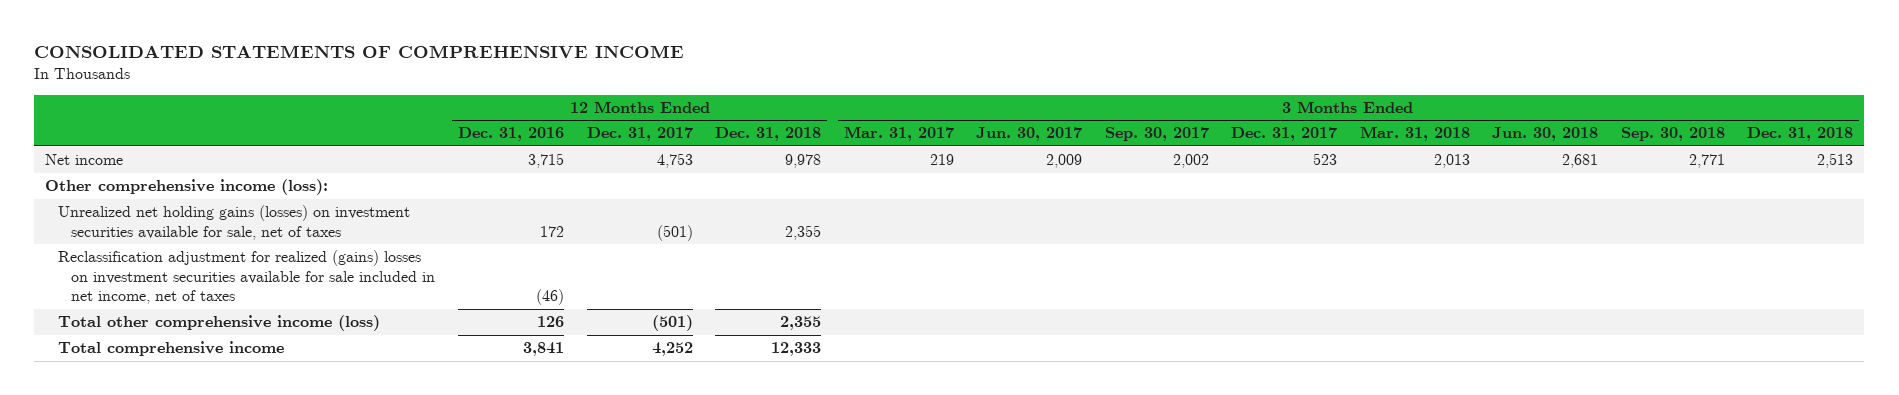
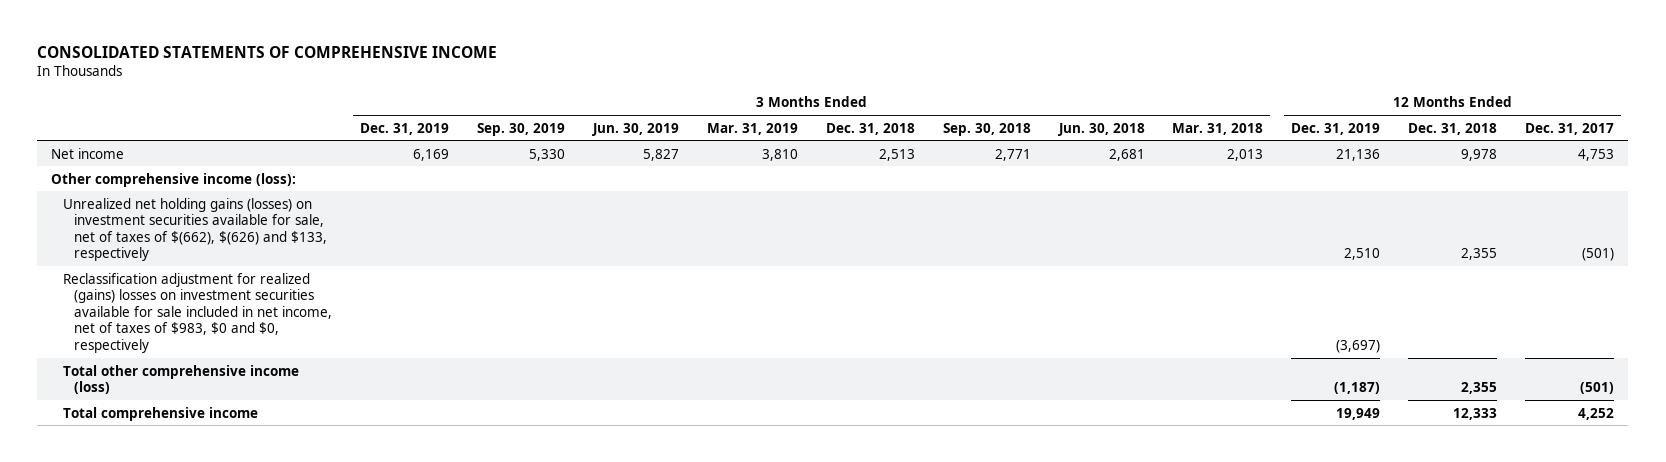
- | 12 Months Ended Dec. 31, 2016 | 12 Months Ended Dec. 31, 2017 | 12 Months Ended Dec. 31, 2018 | 3 Months Ended Mar. 31, 2017 | 3 Months Ended Jun. 30, 2017 | 3 Months Ended Sep. 30, 2017 | 3 Months Ended Dec. 31, 2017 | 3 Months Ended Mar. 31, 2018 | 3 Months Ended Jun. 30, 2018 | 3 Months Ended Sep. 30, 2018 | 3 Months Ended Dec. 31, 2018
+ | 3 Months Ended Dec. 31, 2019 | 3 Months Ended Sep. 30, 2019 | 3 Months Ended Jun. 30, 2019 | 3 Months Ended Mar. 31, 2019 | 3 Months Ended Dec. 31, 2018 | 3 Months Ended Sep. 30, 2018 | 3 Months Ended Jun. 30, 2018 | 3 Months Ended Mar. 31, 2018 | 12 Months Ended Dec. 31, 2019 | 12 Months Ended Dec. 31, 2018 | 12 Months Ended Dec. 31, 2017
- Unrealized net holding gains (losses) on investment securities available for sale, net of taxes | 172 | (501) | 2,355 | | | | | | | |
- Reclassification adjustment for realized (gains) losses on investment securities available for sale included in net income, net of taxes | (46) | | | | | | | | | |
+ Unrealized net holding gains (losses) on investment securities available for sale, net of taxes of $(662), $(626) and $133, respectively | | | | | | | | | 2,510 | 2,355 | (501)
+ Reclassification adjustment for realized (gains) losses on investment securities available for sale included in net income, net of taxes of $983, $0 and $0, respectively | | | | | | | | | (3,697) | |

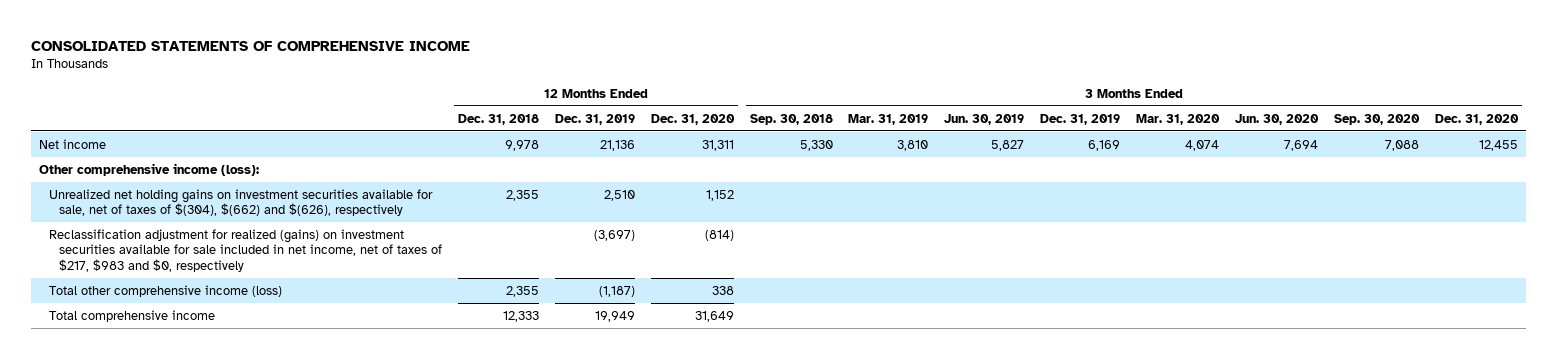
- | 3 Months Ended Dec. 31, 2019 | 3 Months Ended Sep. 30, 2019 | 3 Months Ended Jun. 30, 2019 | 3 Months Ended Mar. 31, 2019 | 3 Months Ended Dec. 31, 2018 | 3 Months Ended Sep. 30, 2018 | 3 Months Ended Jun. 30, 2018 | 3 Months Ended Mar. 31, 2018 | 12 Months Ended Dec. 31, 2019 | 12 Months Ended Dec. 31, 2018 | 12 Months Ended Dec. 31, 2017
+ | 12 Months Ended Dec. 31, 2018 | 12 Months Ended Dec. 31, 2019 | 12 Months Ended Dec. 31, 2020 | 3 Months Ended Sep. 30, 2018 | 3 Months Ended Mar. 31, 2019 | 3 Months Ended Jun. 30, 2019 | 3 Months Ended Dec. 31, 2019 | 3 Months Ended Mar. 31, 2020 | 3 Months Ended Jun. 30, 2020 | 3 Months Ended Sep. 30, 2020 | 3 Months Ended Dec. 31, 2020
- Net income | 6,169 | 5,330 | 5,827 | 3,810 | 2,513 | 2,771 | 2,681 | 2,013 | 21,136 | 9,978 | 4,753
+ Net income | 9,978 | 21,136 | 31,311 | 5,330 | 3,810 | 5,827 | 6,169 | 4,074 | 7,694 | 7,088 | 12,455
- Unrealized net holding gains (losses) on investment securities available for sale, net of taxes of $(662), $(626) and $133, respectively | | | | | | | | | 2,510 | 2,355 | (501)
- Reclassification adjustment for realized (gains) losses on investment securities available for sale included in net income, net of taxes of $983, $0 and $0, respectively | | | | | | | | | (3,697) | |
+ Unrealized net holding gains on investment securities available for sale, net of taxes of $(304), $(662) and $(626), respectively | 2,355 | 2,510 | 1,152 | | | | | | | |
+ Reclassification adjustment for realized (gains) on investment securities available for sale included in net income, net of taxes of $217, $983 and $0, respectively | | (3,697) | (814) | | | | | | | |

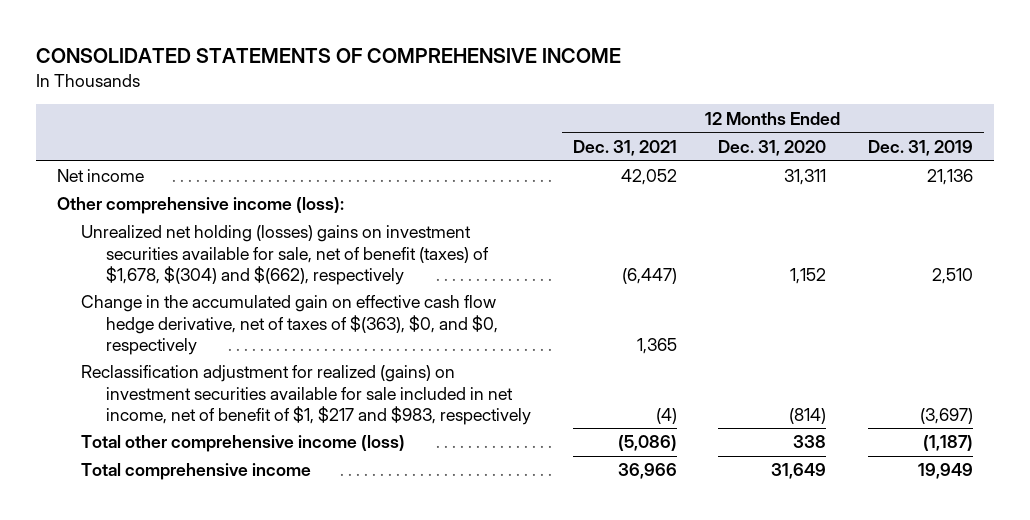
- | 12 Months Ended Dec. 31, 2018 | 12 Months Ended Dec. 31, 2019 | 12 Months Ended Dec. 31, 2020 | 3 Months Ended Sep. 30, 2018 | 3 Months Ended Mar. 31, 2019 | 3 Months Ended Jun. 30, 2019 | 3 Months Ended Dec. 31, 2019 | 3 Months Ended Mar. 31, 2020 | 3 Months Ended Jun. 30, 2020 | 3 Months Ended Sep. 30, 2020 | 3 Months Ended Dec. 31, 2020
+ | 12 Months Ended Dec. 31, 2021 | 12 Months Ended Dec. 31, 2020 | 12 Months Ended Dec. 31, 2019
- Unrealized net holding gains on investment securities available for sale, net of taxes of $(304), $(662) and $(626), respectively | 2,355 | 2,510 | 1,152 | | | | | | | |
- Reclassification adjustment for realized (gains) on investment securities available for sale included in net income, net of taxes of $217, $983 and $0, respectively | | (3,697) | (814) | | | | | | | |
+ Unrealized net holding (losses) gains on investment securities available for sale, net of benefit (taxes) of $1,678, $(304) and $(662), respectively | (6,447) | 1,152 | 2,510
+ Change in the accumulated gain on effective cash flow hedge derivative, net of taxes of $(363), $0, and $0, respectively | 1,365 | |
+ Reclassification adjustment for realized (gains) on investment securities available for sale included in net income, net of benefit of $1, $217 and $983, respectively | (4) | (814) | (3,697)

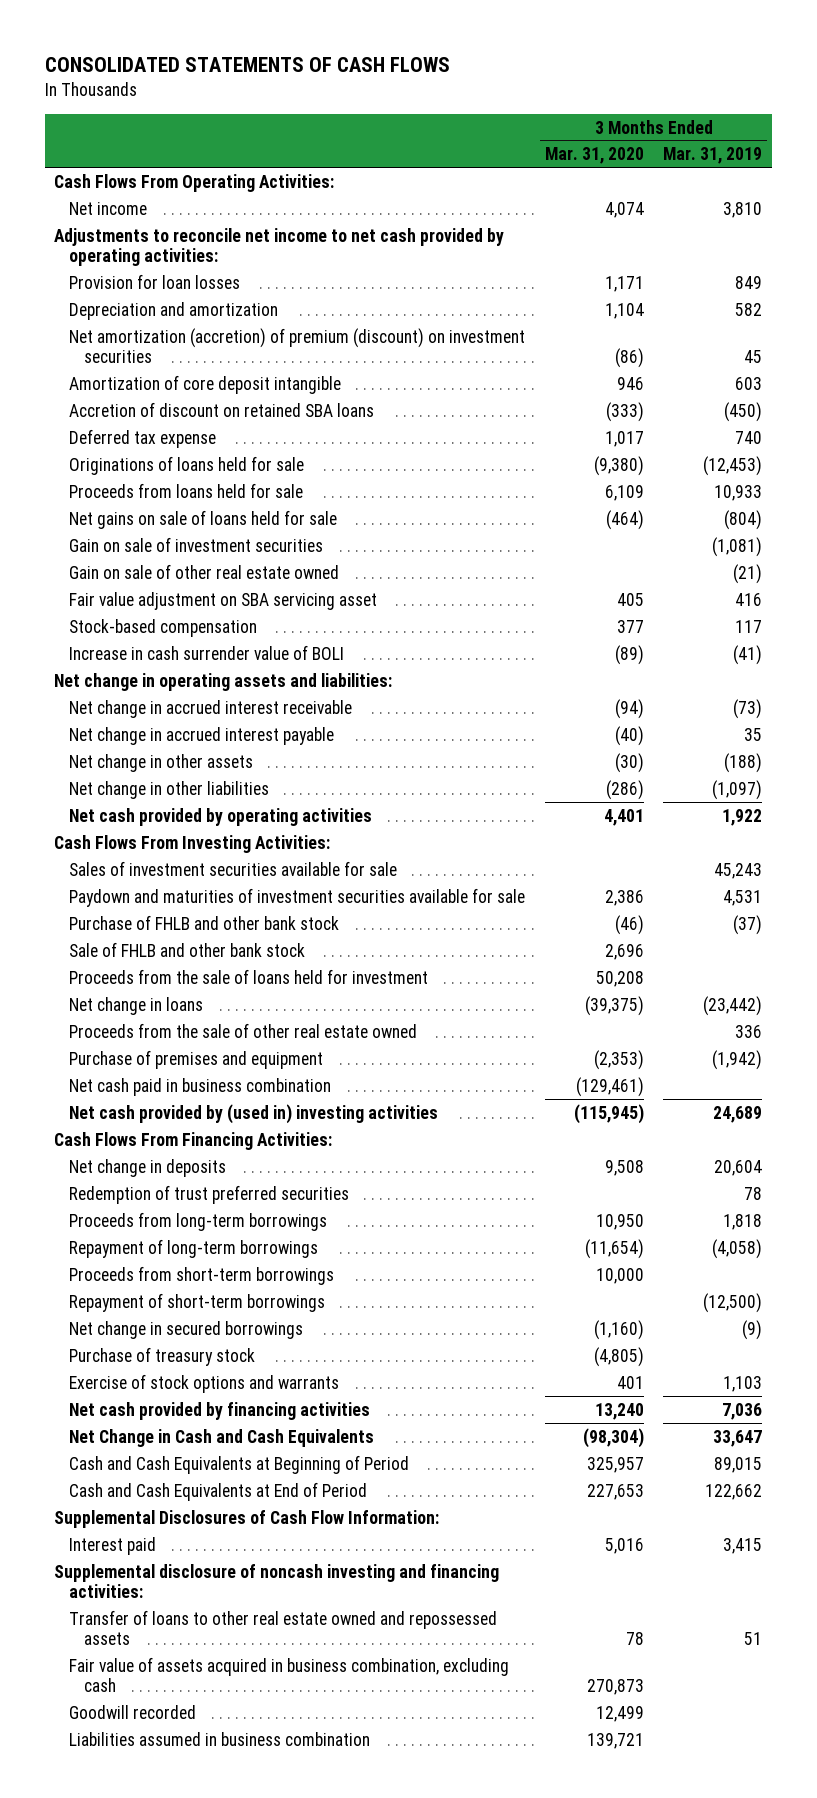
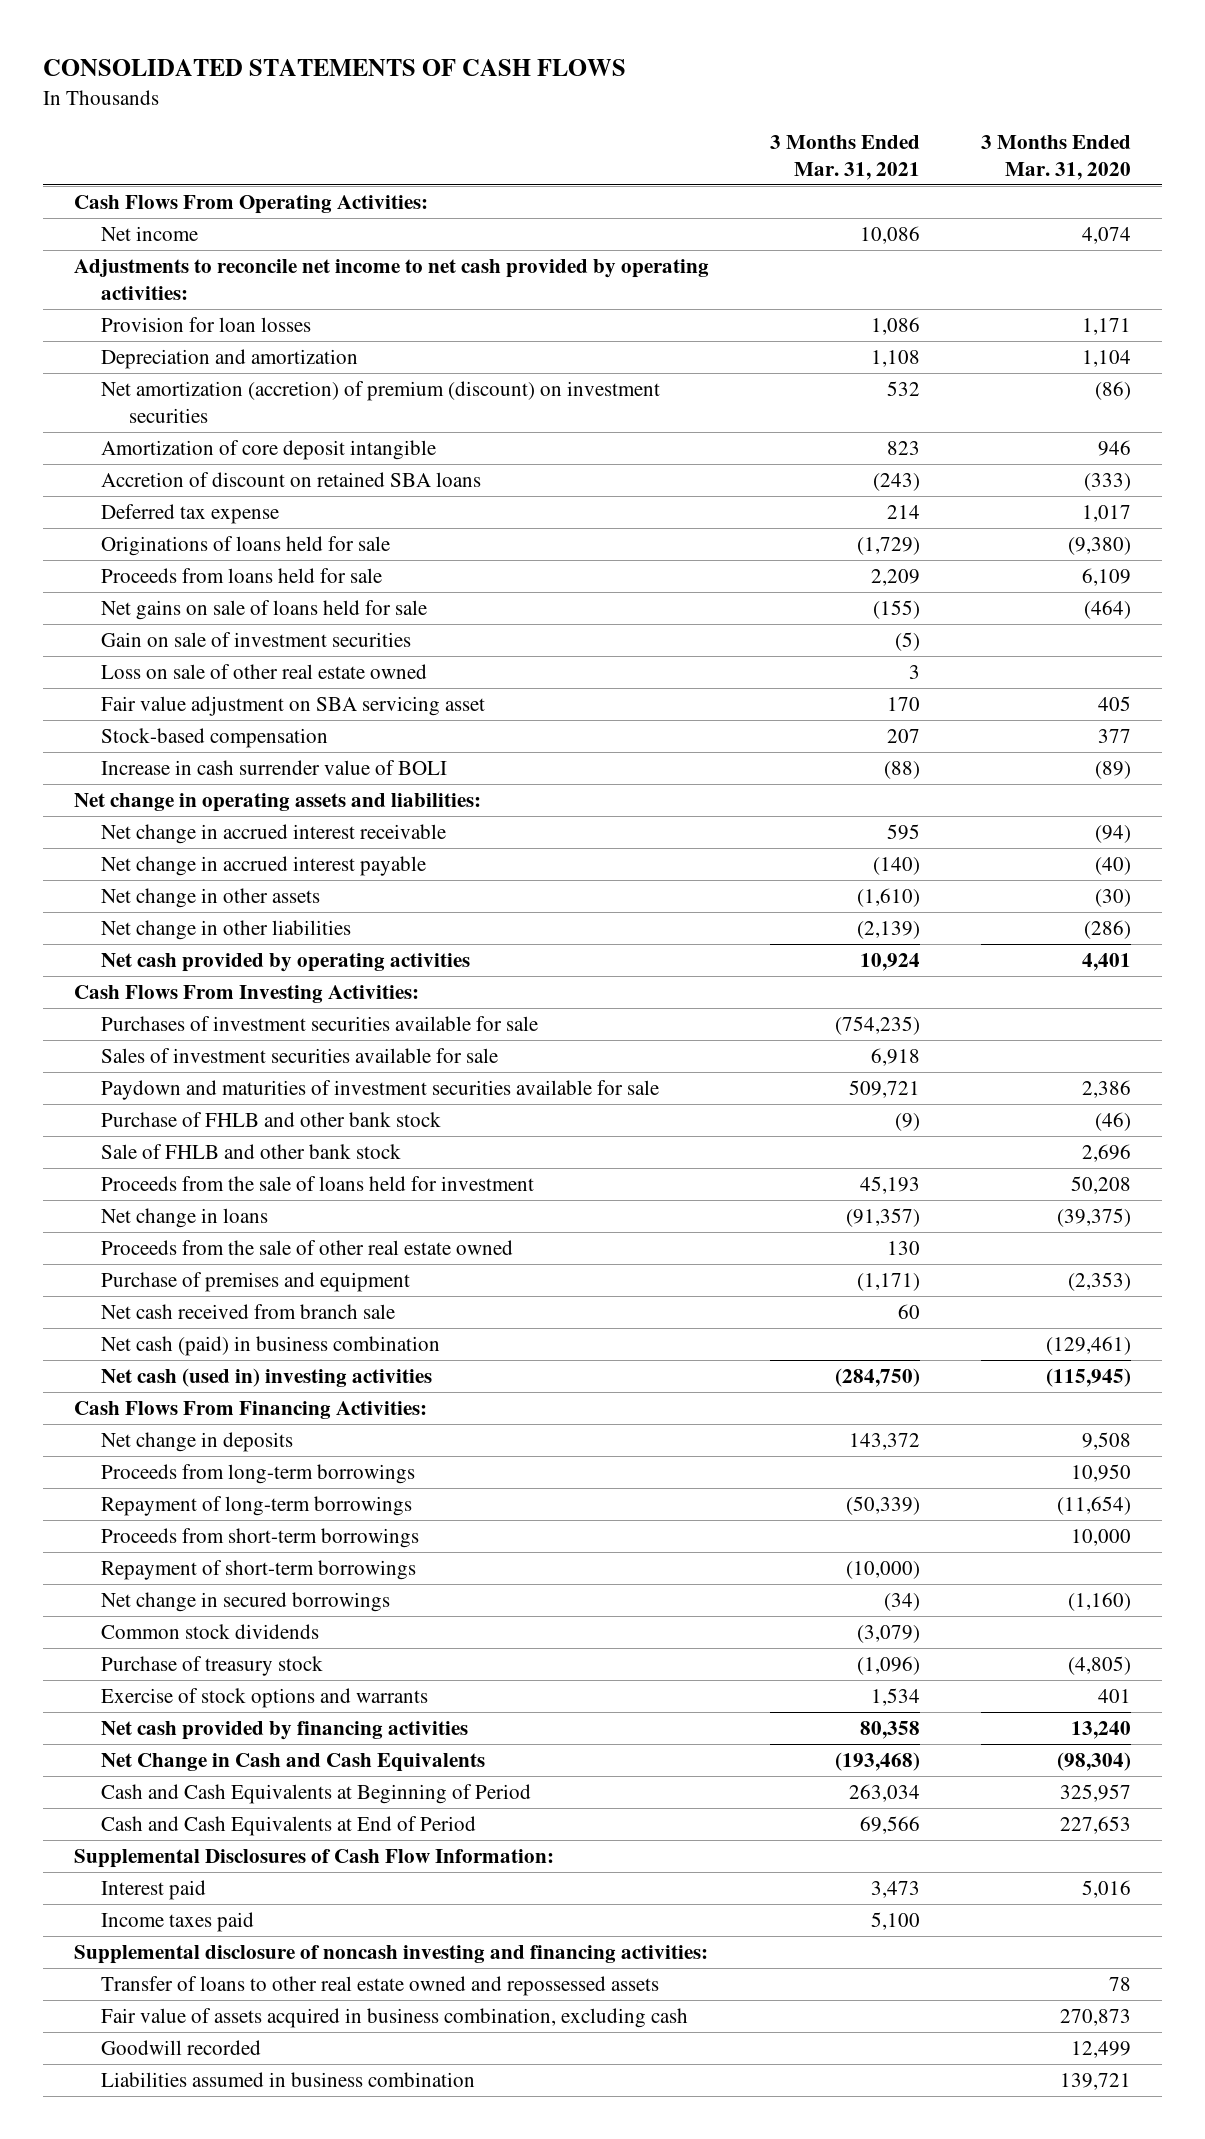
- | 3 Months Ended Mar. 31, 2020 | 3 Months Ended Mar. 31, 2019
+ | 3 Months Ended Mar. 31, 2021 | 3 Months Ended Mar. 31, 2020
- Gain on sale of other real estate owned | | (21)
+ Loss on sale of other real estate owned | 3 |
+ Purchases of investment securities available for sale | (754,235) |
- Net cash paid in business combination | (129,461) |
- Net cash provided by (used in) investing activities | (115,945) | 24,689
+ Net cash received from branch sale | 60 |
+ Net cash (paid) in business combination | | (129,461)
+ Net cash (used in) investing activities | (284,750) | (115,945)
- Redemption of trust preferred securities | | 78
+ Common stock dividends | (3,079) |
+ Income taxes paid | 5,100 |

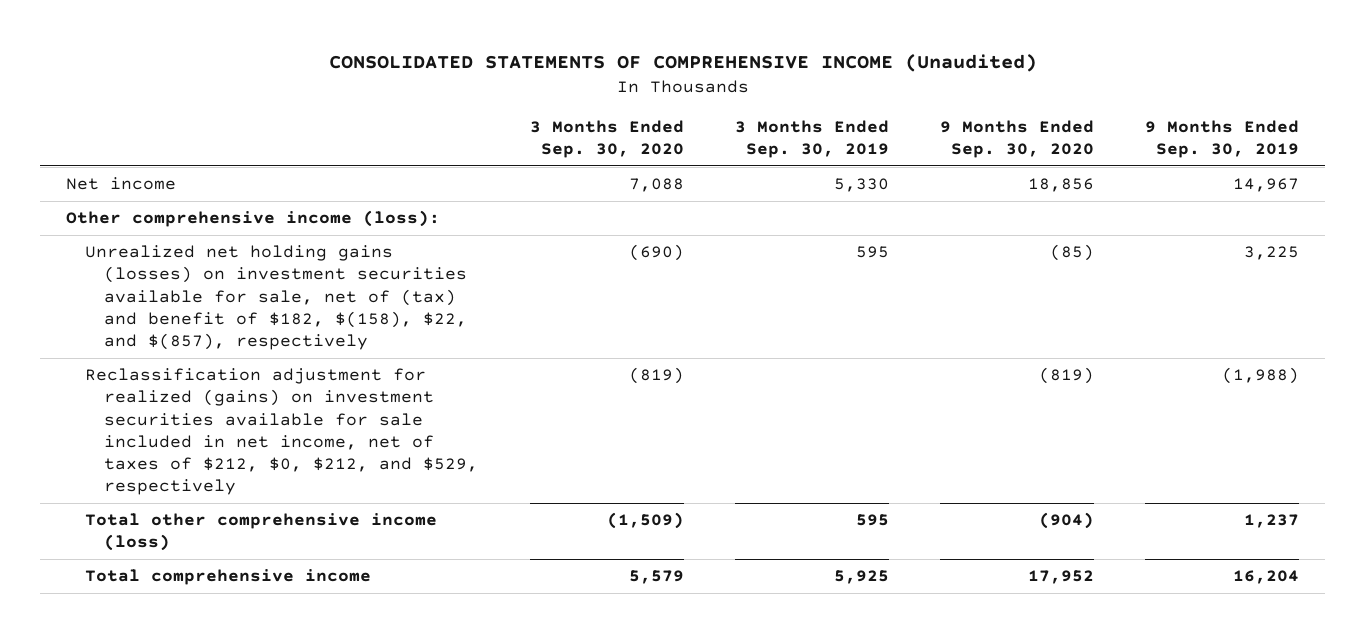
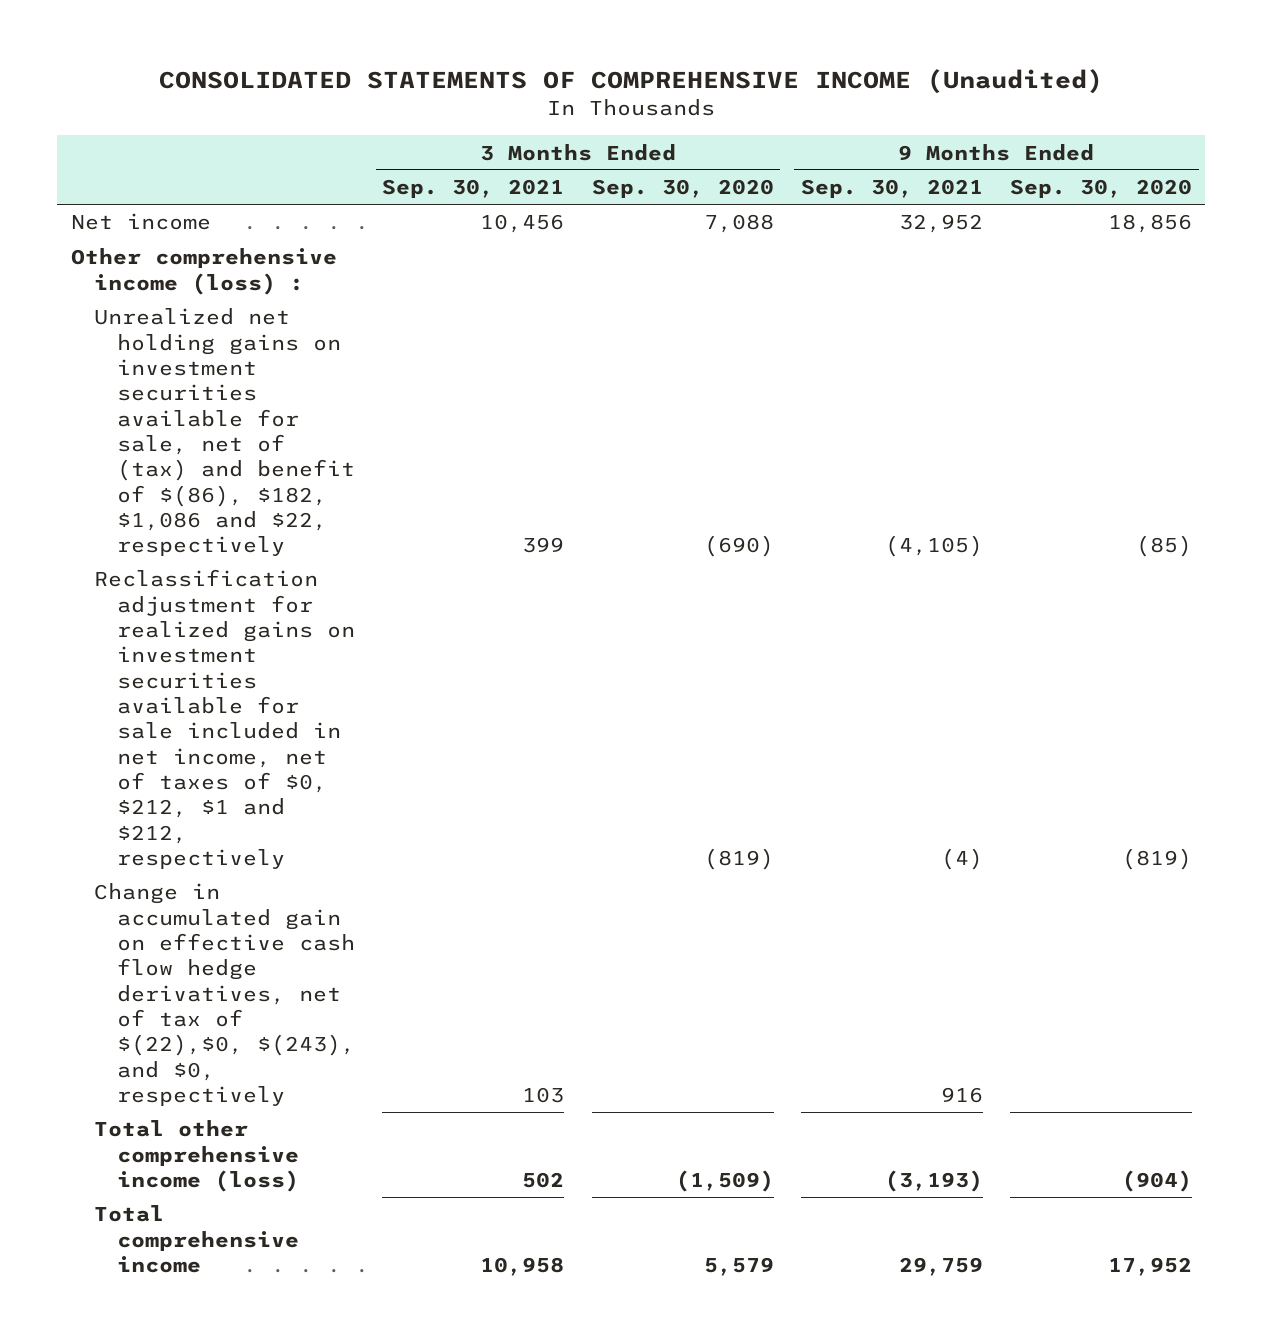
- | 3 Months Ended Sep. 30, 2020 | 3 Months Ended Sep. 30, 2019 | 9 Months Ended Sep. 30, 2020 | 9 Months Ended Sep. 30, 2019
+ | 3 Months Ended Sep. 30, 2021 | 3 Months Ended Sep. 30, 2020 | 9 Months Ended Sep. 30, 2021 | 9 Months Ended Sep. 30, 2020
- Other comprehensive income (loss):
- Unrealized net holding gains (losses) on investment securities available for sale, net of (tax) and benefit of $182, $(158), $22, and $(857), respectively | (690) | 595 | (85) | 3,225
- Reclassification adjustment for realized (gains) on investment securities available for sale included in net income, net of taxes of $212, $0, $212, and $529, respectively | (819) | | (819) | (1,988)
+ Other comprehensive income (loss) :
+ Unrealized net holding gains on investment securities available for sale, net of (tax) and benefit of $(86), $182, $1,086 and $22, respectively | 399 | (690) | (4,105) | (85)
+ Reclassification adjustment for realized gains on investment securities available for sale included in net income, net of taxes of $0, $212, $1 and $212, respectively | | (819) | (4) | (819)
+ Change in accumulated gain on effective cash flow hedge derivatives, net of tax of $(22),$0, $(243), and $0, respectively | 103 | | 916 |

